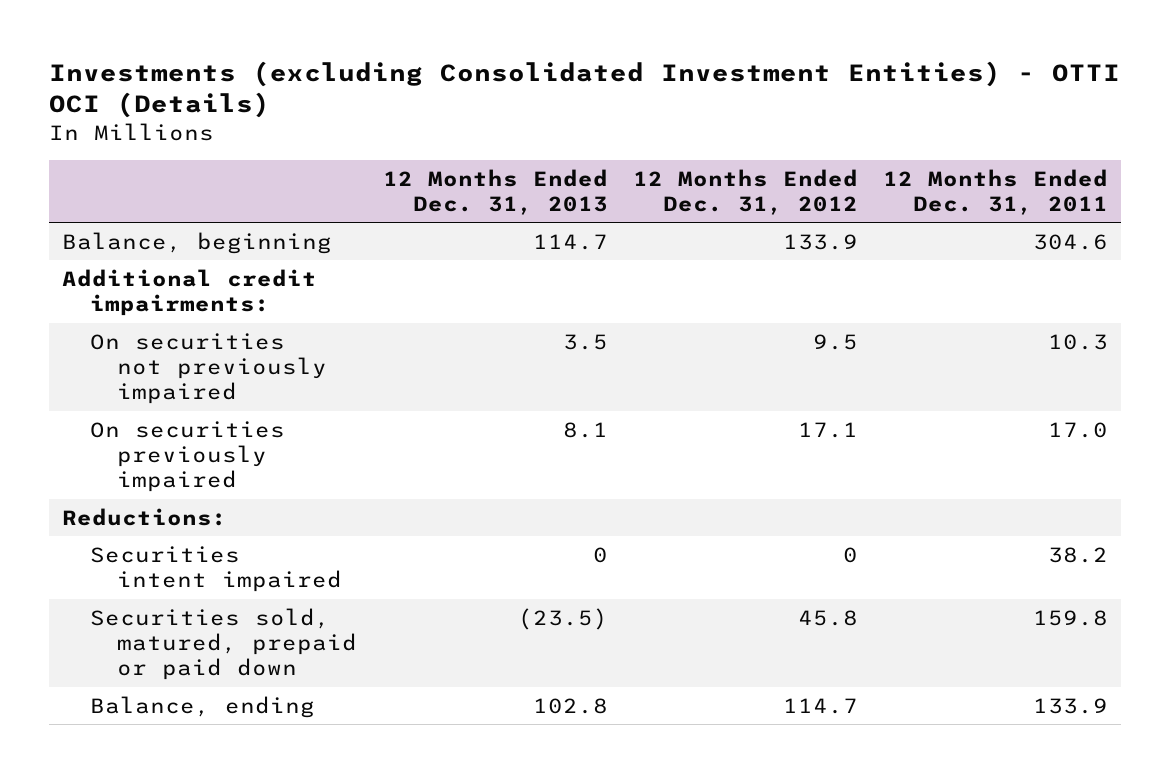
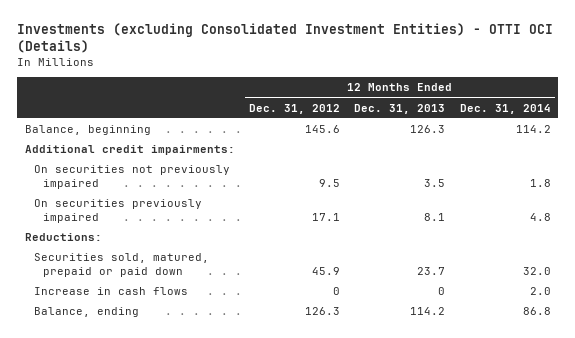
- | 12 Months Ended Dec. 31, 2013 | 12 Months Ended Dec. 31, 2012 | 12 Months Ended Dec. 31, 2011
+ | 12 Months Ended Dec. 31, 2012 | 12 Months Ended Dec. 31, 2013 | 12 Months Ended Dec. 31, 2014
- Balance, beginning | 114.7 | 133.9 | 304.6
+ Balance, beginning | 145.6 | 126.3 | 114.2
- Securities intent impaired | 0 | 0 | 38.2
- Securities sold, matured, prepaid or paid down | (23.5) | 45.8 | 159.8
- Balance, ending | 102.8 | 114.7 | 133.9
+ Securities sold, matured, prepaid or paid down | 45.9 | 23.7 | 32.0
+ Increase in cash flows | 0 | 0 | 2.0
+ Balance, ending | 126.3 | 114.2 | 86.8

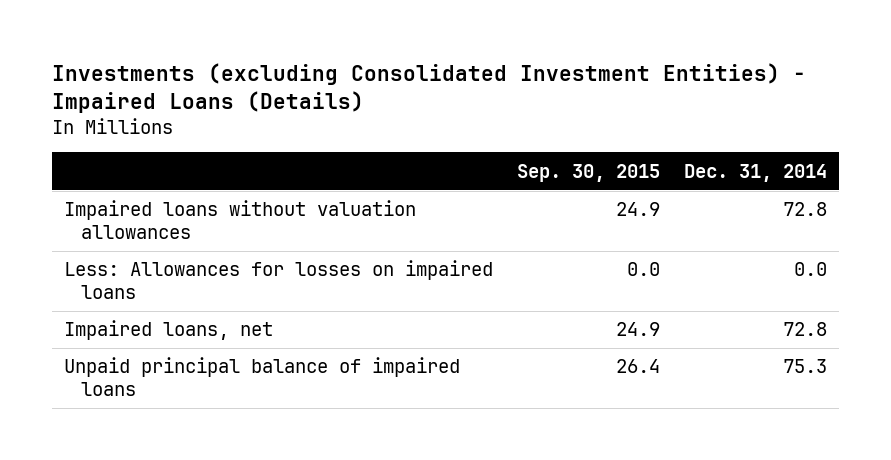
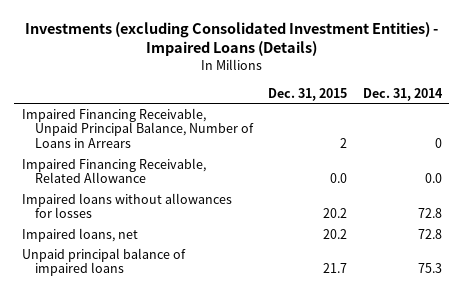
- | Sep. 30, 2015 | Dec. 31, 2014
+ | Dec. 31, 2015 | Dec. 31, 2014
- Impaired loans without valuation allowances | 24.9 | 72.8
- Less: Allowances for losses on impaired loans | 0.0 | 0.0
+ Impaired Financing Receivable, Unpaid Principal Balance, Number of Loans in Arrears | 2 | 0
+ Impaired Financing Receivable, Related Allowance | 0.0 | 0.0
+ Impaired loans without allowances for losses | 20.2 | 72.8

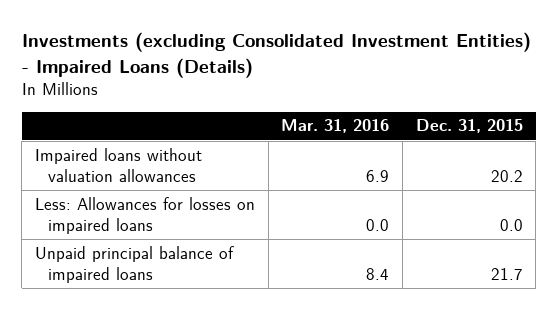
- | Dec. 31, 2015 | Dec. 31, 2014
+ | Mar. 31, 2016 | Dec. 31, 2015
- Impaired Financing Receivable, Unpaid Principal Balance, Number of Loans in Arrears | 2 | 0
- Impaired Financing Receivable, Related Allowance | 0.0 | 0.0
- Impaired loans without allowances for losses | 20.2 | 72.8
- Impaired loans, net | 20.2 | 72.8
+ Impaired loans without valuation allowances | 6.9 | 20.2
+ Less: Allowances for losses on impaired loans | 0.0 | 0.0

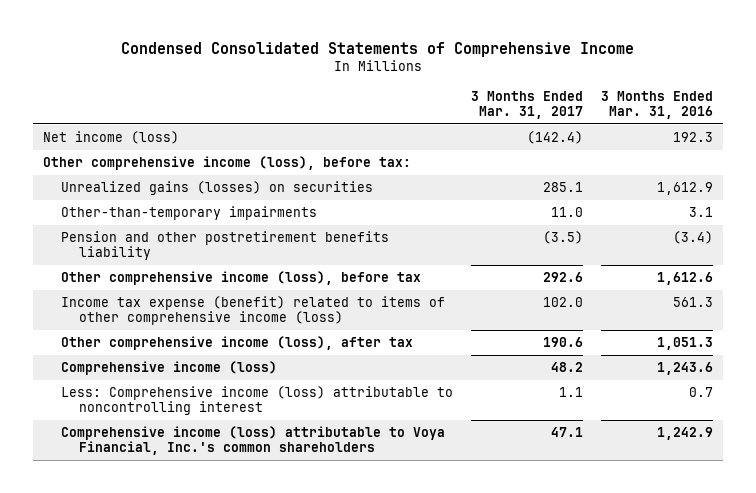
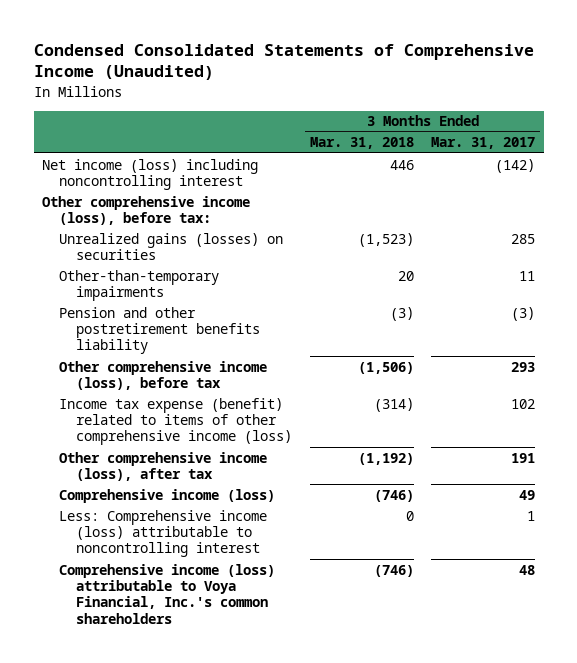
- Condensed Consolidated Statements of Comprehensive Income
+ Condensed Consolidated Statements of Comprehensive Income (Unaudited)
- | 3 Months Ended Mar. 31, 2017 | 3 Months Ended Mar. 31, 2016
+ | 3 Months Ended Mar. 31, 2018 | 3 Months Ended Mar. 31, 2017
- Net income (loss) | (142.4) | 192.3
+ Net income (loss) including noncontrolling interest | 446 | (142)
- Unrealized gains (losses) on securities | 285.1 | 1,612.9
- Other-than-temporary impairments | 11.0 | 3.1
- Pension and other postretirement benefits liability | (3.5) | (3.4)
- Other comprehensive income (loss), before tax | 292.6 | 1,612.6
- Income tax expense (benefit) related to items of other comprehensive income (loss) | 102.0 | 561.3
- Other comprehensive income (loss), after tax | 190.6 | 1,051.3
- Comprehensive income (loss) | 48.2 | 1,243.6
- Less: Comprehensive income (loss) attributable to noncontrolling interest | 1.1 | 0.7
- Comprehensive income (loss) attributable to Voya Financial, Inc.'s common shareholders | 47.1 | 1,242.9
+ Unrealized gains (losses) on securities | (1,523) | 285
+ Other-than-temporary impairments | 20 | 11
+ Pension and other postretirement benefits liability | (3) | (3)
+ Other comprehensive income (loss), before tax | (1,506) | 293
+ Income tax expense (benefit) related to items of other comprehensive income (loss) | (314) | 102
+ Other comprehensive income (loss), after tax | (1,192) | 191
+ Comprehensive income (loss) | (746) | 49
+ Less: Comprehensive income (loss) attributable to noncontrolling interest | 0 | 1
+ Comprehensive income (loss) attributable to Voya Financial, Inc.'s common shareholders | (746) | 48

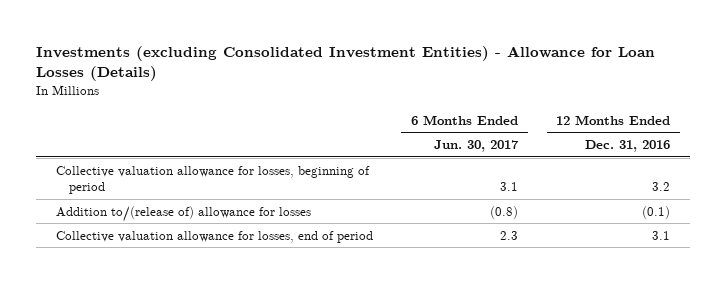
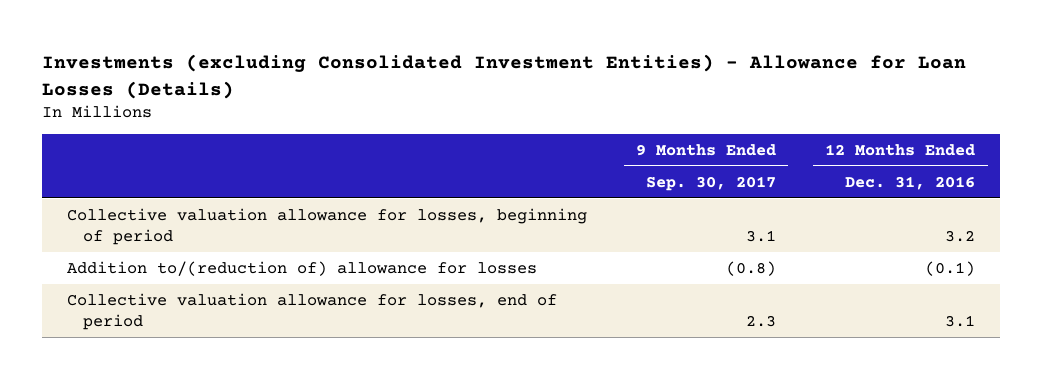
- | 6 Months Ended Jun. 30, 2017 | 12 Months Ended Dec. 31, 2016
+ | 9 Months Ended Sep. 30, 2017 | 12 Months Ended Dec. 31, 2016
- Addition to/(release of) allowance for losses | (0.8) | (0.1)
+ Addition to/(reduction of) allowance for losses | (0.8) | (0.1)

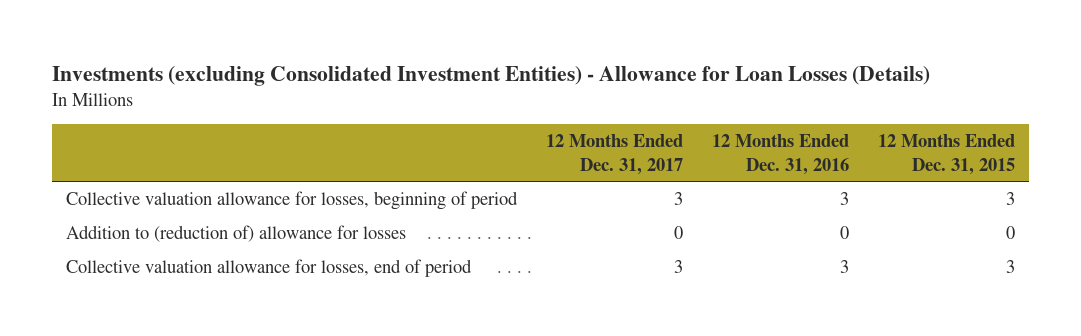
- | 9 Months Ended Sep. 30, 2017 | 12 Months Ended Dec. 31, 2016
+ | 12 Months Ended Dec. 31, 2017 | 12 Months Ended Dec. 31, 2016 | 12 Months Ended Dec. 31, 2015
- Collective valuation allowance for losses, beginning of period | 3.1 | 3.2
- Addition to/(reduction of) allowance for losses | (0.8) | (0.1)
- Collective valuation allowance for losses, end of period | 2.3 | 3.1
+ Collective valuation allowance for losses, beginning of period | 3 | 3 | 3
+ Addition to (reduction of) allowance for losses | 0 | 0 | 0
+ Collective valuation allowance for losses, end of period | 3 | 3 | 3

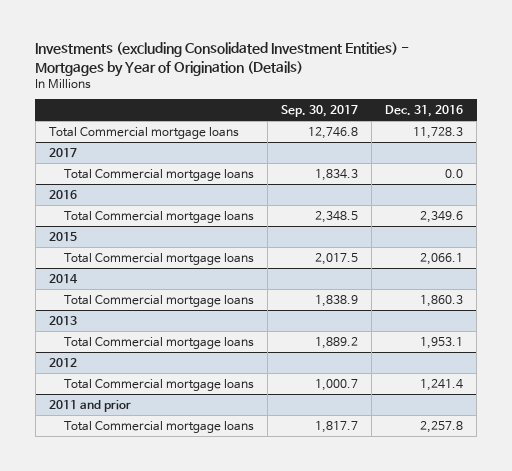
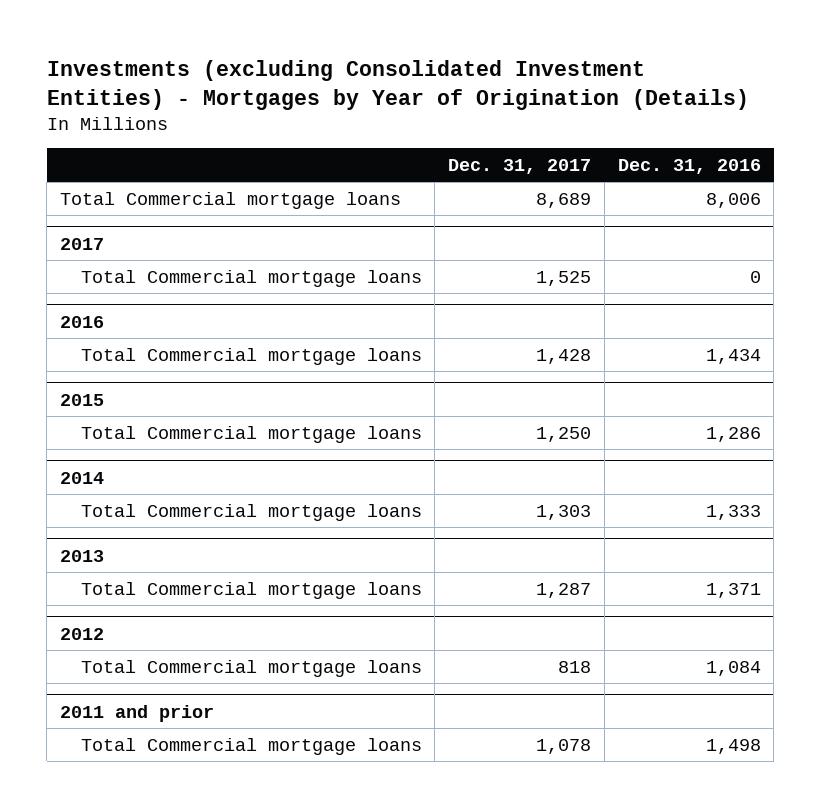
- | Sep. 30, 2017 | Dec. 31, 2016
+ | Dec. 31, 2017 | Dec. 31, 2016
- Total Commercial mortgage loans | 12,746.8 | 11,728.3
+ Total Commercial mortgage loans | 8,689 | 8,006
@ 2017
- Total Commercial mortgage loans | 1,834.3 | 0.0
+ Total Commercial mortgage loans | 1,525 | 0
@ 2016
- Total Commercial mortgage loans | 2,348.5 | 2,349.6
+ Total Commercial mortgage loans | 1,428 | 1,434
@ 2015
- Total Commercial mortgage loans | 2,017.5 | 2,066.1
+ Total Commercial mortgage loans | 1,250 | 1,286
@ 2014
- Total Commercial mortgage loans | 1,838.9 | 1,860.3
+ Total Commercial mortgage loans | 1,303 | 1,333
@ 2013
- Total Commercial mortgage loans | 1,889.2 | 1,953.1
+ Total Commercial mortgage loans | 1,287 | 1,371
@ 2012
- Total Commercial mortgage loans | 1,000.7 | 1,241.4
+ Total Commercial mortgage loans | 818 | 1,084
@ 2011 and prior
- Total Commercial mortgage loans | 1,817.7 | 2,257.8
+ Total Commercial mortgage loans | 1,078 | 1,498

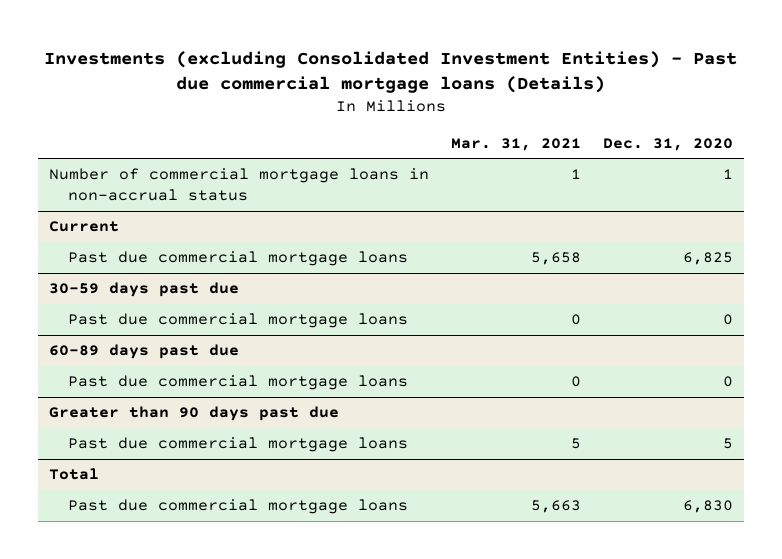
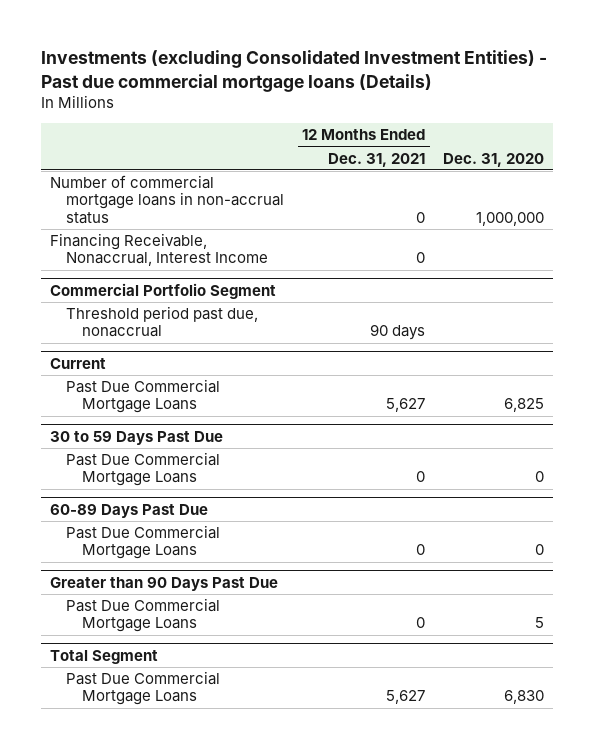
- | Mar. 31, 2021 | Dec. 31, 2020
+ | 12 Months Ended Dec. 31, 2021 | Dec. 31, 2020
- Number of commercial mortgage loans in non-accrual status | 1 | 1
+ Number of commercial mortgage loans in non-accrual status | 0 | 1,000,000
+ Financing Receivable, Nonaccrual, Interest Income | 0 |
+ Commercial Portfolio Segment
+ Threshold period past due, nonaccrual | 90 days |
@ Current
- Past due commercial mortgage loans | 5,658 | 6,825
- 30-59 days past due
- Past due commercial mortgage loans | 0 | 0
- 60-89 days past due
- Past due commercial mortgage loans | 0 | 0
- Greater than 90 days past due
- Past due commercial mortgage loans | 5 | 5
- Total
- Past due commercial mortgage loans | 5,663 | 6,830
@ Current
+ Past Due Commercial Mortgage Loans | 5,627 | 6,825
+ 30 to 59 Days Past Due
+ Past Due Commercial Mortgage Loans | 0 | 0
+ 60-89 Days Past Due
+ Past Due Commercial Mortgage Loans | 0 | 0
+ Greater than 90 Days Past Due
+ Past Due Commercial Mortgage Loans | 0 | 5
+ Total Segment
+ Past Due Commercial Mortgage Loans | 5,627 | 6,830

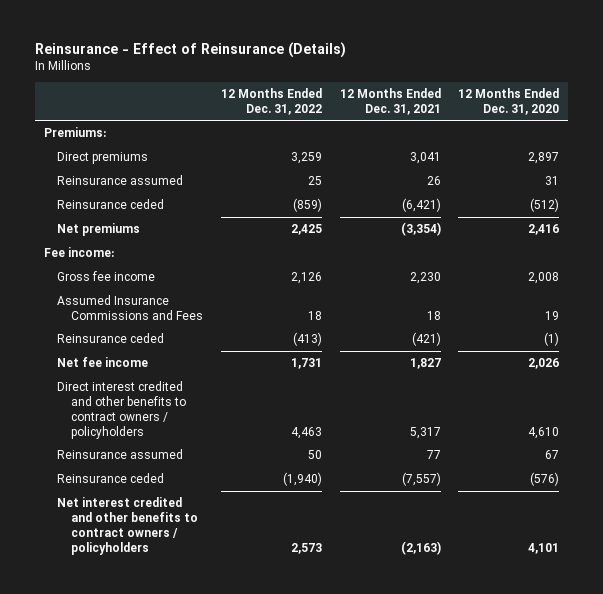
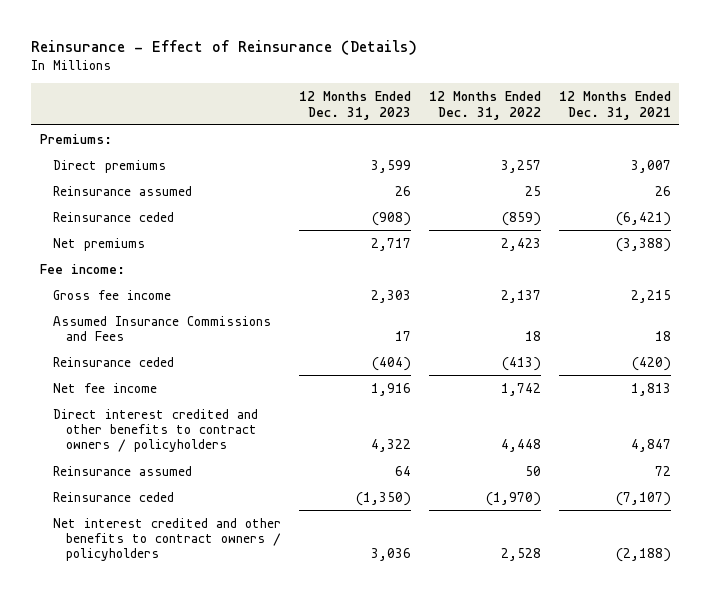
- | 12 Months Ended Dec. 31, 2022 | 12 Months Ended Dec. 31, 2021 | 12 Months Ended Dec. 31, 2020
+ | 12 Months Ended Dec. 31, 2023 | 12 Months Ended Dec. 31, 2022 | 12 Months Ended Dec. 31, 2021
- Direct premiums | 3,259 | 3,041 | 2,897
+ Direct premiums | 3,599 | 3,257 | 3,007
- Net premiums | 2,425 | (3,354) | 2,416
+ Net premiums | 2,717 | 2,423 | (3,388)
- Gross fee income | 2,126 | 2,230 | 2,008
+ Gross fee income | 2,303 | 2,137 | 2,215
- Reinsurance ceded | (413) | (421) | (1)
- Net fee income | 1,731 | 1,827 | 2,026
- Direct interest credited and other benefits to contract owners / policyholders | 4,463 | 5,317 | 4,610
- Reinsurance assumed | 50 | 77 | 67
- Reinsurance ceded | (1,940) | (7,557) | (576)
- Net interest credited and other benefits to contract owners / policyholders | 2,573 | (2,163) | 4,101
+ Reinsurance ceded | (404) | (413) | (420)
+ Net fee income | 1,916 | 1,742 | 1,813
+ Direct interest credited and other benefits to contract owners / policyholders | 4,322 | 4,448 | 4,847
+ Reinsurance assumed | 64 | 50 | 72
+ Reinsurance ceded | (1,350) | (1,970) | (7,107)
+ Net interest credited and other benefits to contract owners / policyholders | 3,036 | 2,528 | (2,188)

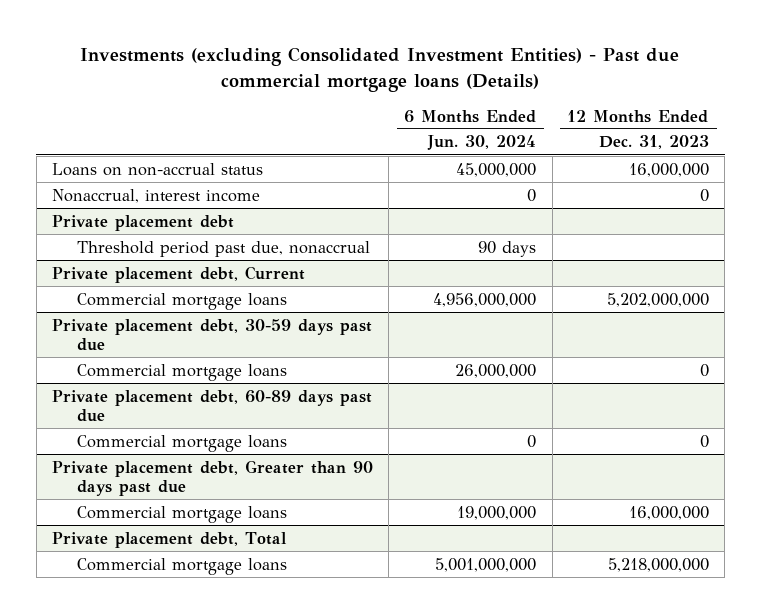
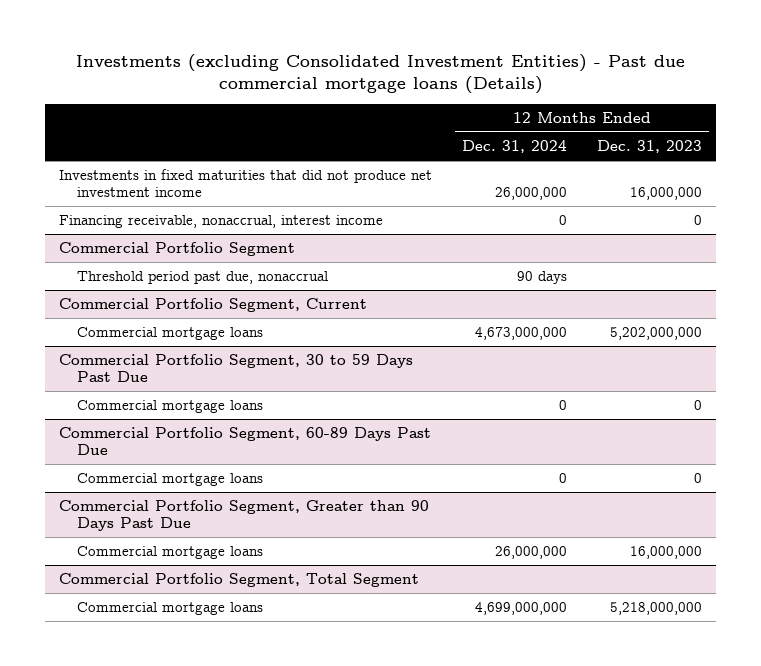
- | 6 Months Ended Jun. 30, 2024 | 12 Months Ended Dec. 31, 2023
+ | 12 Months Ended Dec. 31, 2024 | 12 Months Ended Dec. 31, 2023
- Loans on non-accrual status | 45,000,000 | 16,000,000
- Nonaccrual, interest income | 0 | 0
- Private placement debt
+ Investments in fixed maturities that did not produce net investment income | 26,000,000 | 16,000,000
+ Financing receivable, nonaccrual, interest income | 0 | 0
+ Commercial Portfolio Segment
- Private placement debt, Current
+ Commercial Portfolio Segment, Current
- Private placement debt, 30-59 days past due
+ Commercial Portfolio Segment, 30 to 59 Days Past Due
- Private placement debt, 60-89 days past due
+ Commercial Portfolio Segment, 60-89 Days Past Due
- Private placement debt, Greater than 90 days past due
+ Commercial Portfolio Segment, Greater than 90 Days Past Due
- Private placement debt, Total
+ Commercial Portfolio Segment, Total Segment

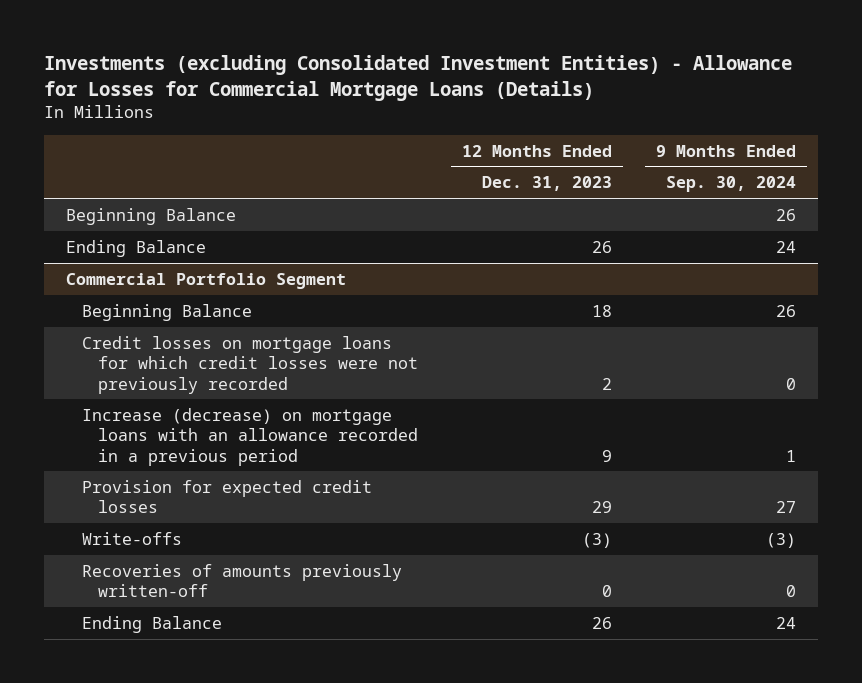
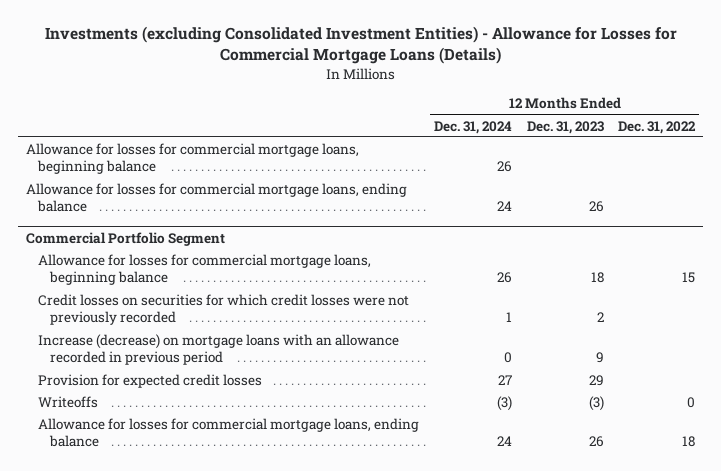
- | 12 Months Ended Dec. 31, 2023 | 9 Months Ended Sep. 30, 2024
+ | 12 Months Ended Dec. 31, 2024 | 12 Months Ended Dec. 31, 2023 | 12 Months Ended Dec. 31, 2022
- Beginning Balance | | 26
- Ending Balance | 26 | 24
+ Allowance for losses for commercial mortgage loans, beginning balance | 26 | |
+ Allowance for losses for commercial mortgage loans, ending balance | 24 | 26 |
@ Commercial Portfolio Segment
- Beginning Balance | 18 | 26
- Credit losses on mortgage loans for which credit losses were not previously recorded | 2 | 0
- Increase (decrease) on mortgage loans with an allowance recorded in a previous period | 9 | 1
+ Allowance for losses for commercial mortgage loans, beginning balance | 26 | 18 | 15
+ Credit losses on securities for which credit losses were not previously recorded | 1 | 2 |
+ Increase (decrease) on mortgage loans with an allowance recorded in previous period | 0 | 9 |
- Write-offs | (3) | (3)
- Recoveries of amounts previously written-off | 0 | 0
- Ending Balance | 26 | 24
+ Writeoffs | (3) | (3) | 0
+ Allowance for losses for commercial mortgage loans, ending balance | 24 | 26 | 18

